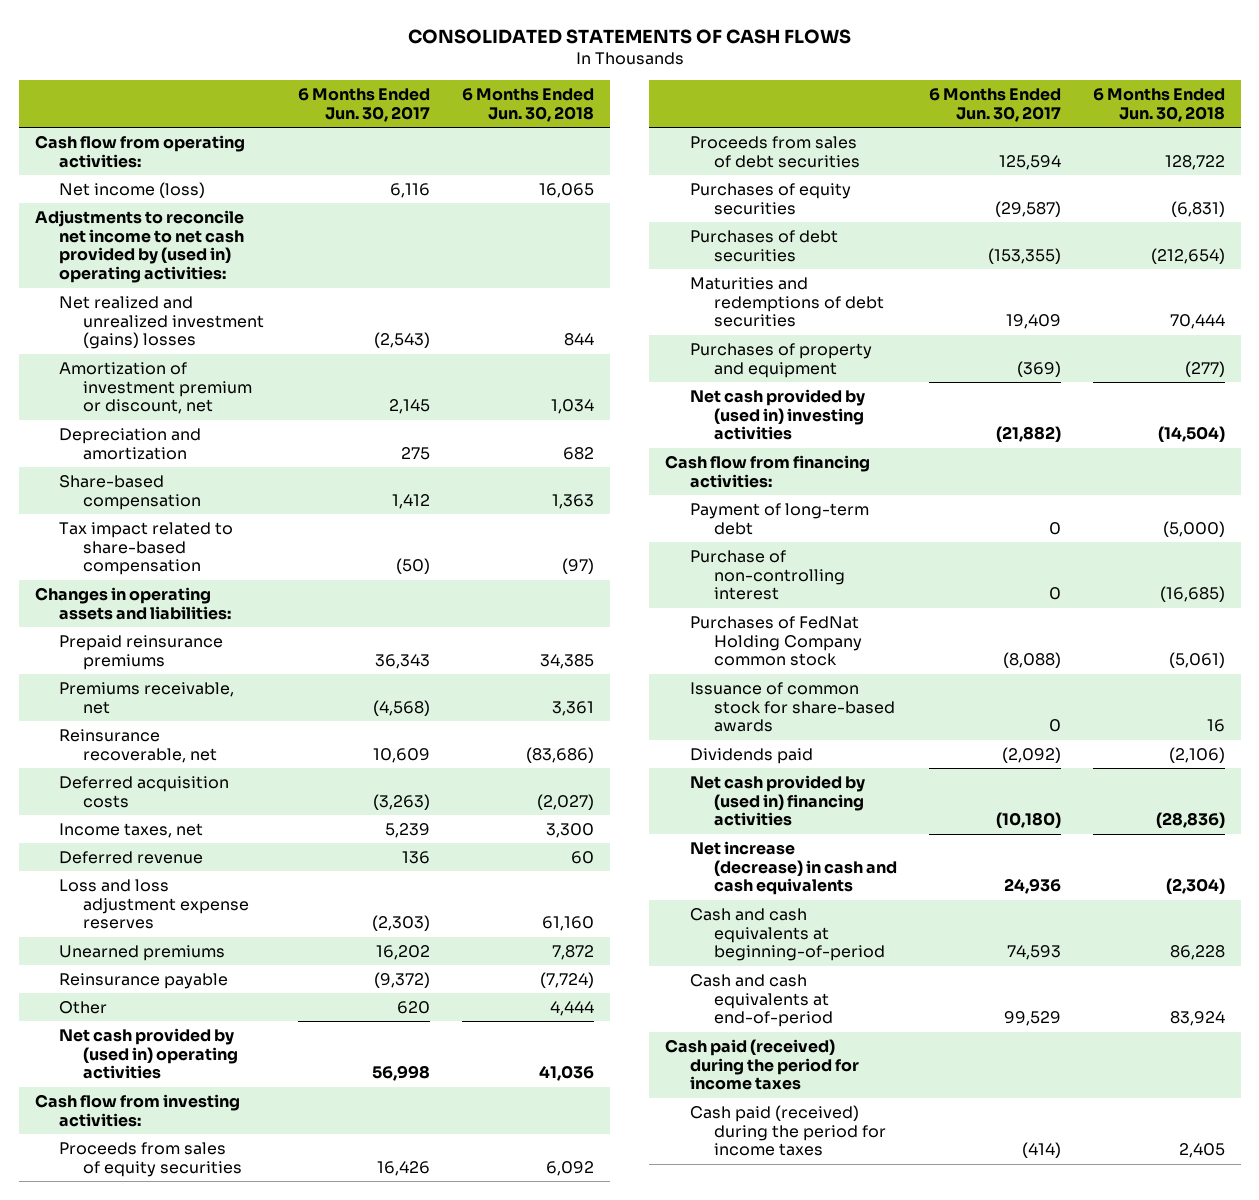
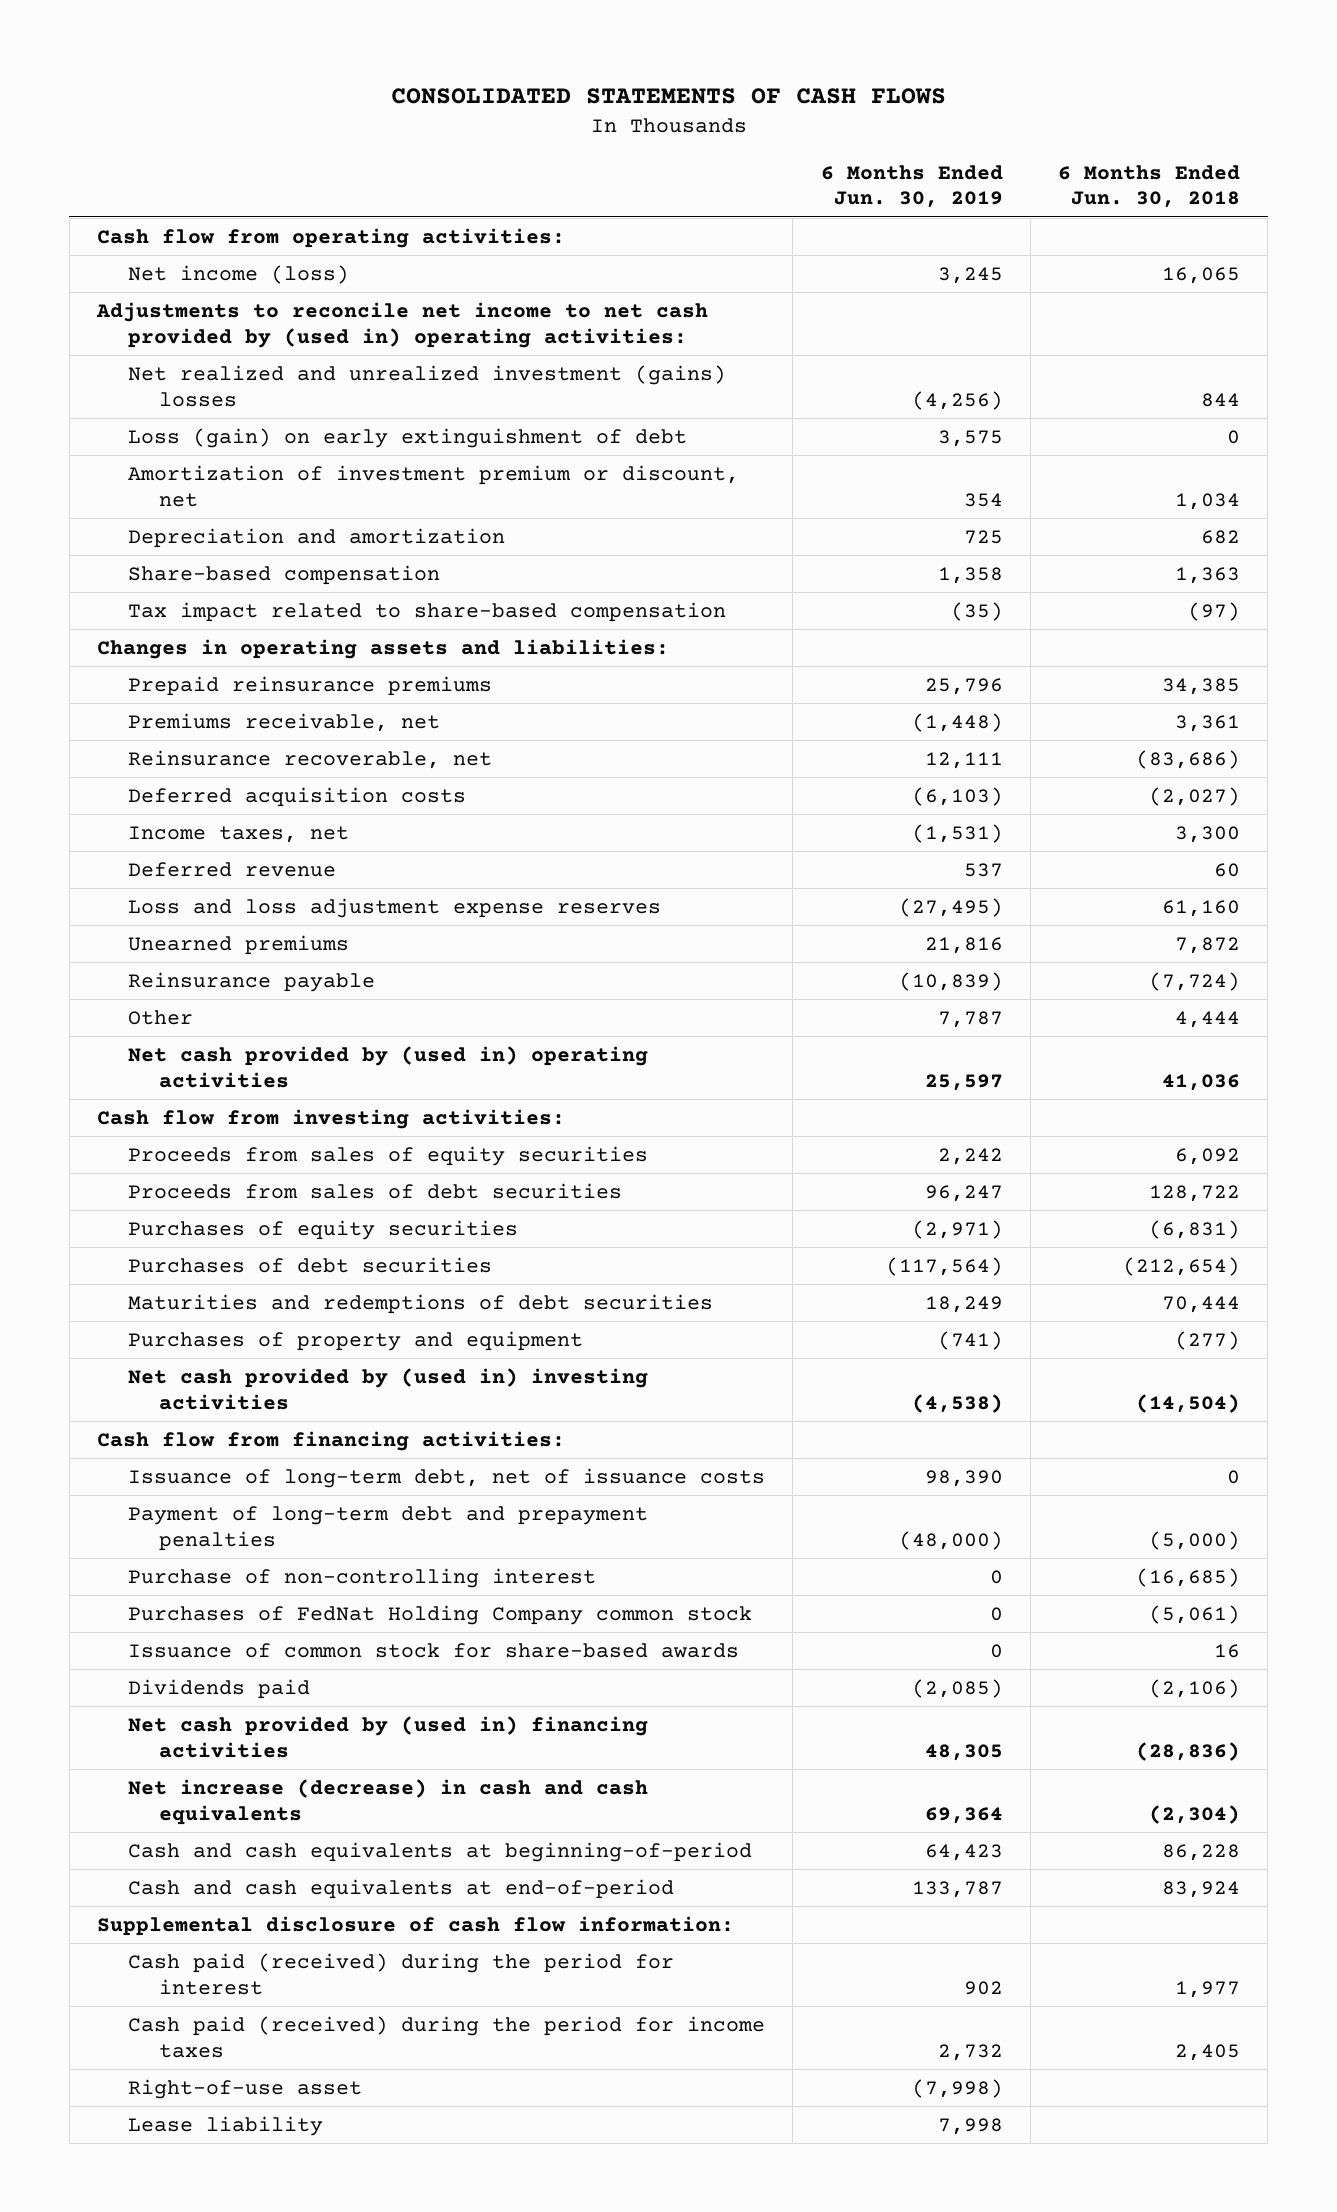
- | 6 Months Ended Jun. 30, 2017 | 6 Months Ended Jun. 30, 2018
+ | 6 Months Ended Jun. 30, 2019 | 6 Months Ended Jun. 30, 2018
+ Loss (gain) on early extinguishment of debt | 3,575 | 0
- Payment of long-term debt | 0 | (5,000)
+ Issuance of long-term debt, net of issuance costs | 98,390 | 0
+ Payment of long-term debt and prepayment penalties | (48,000) | (5,000)
- Cash paid (received) during the period for income taxes
+ Supplemental disclosure of cash flow information:
+ Cash paid (received) during the period for interest | 902 | 1,977
+ Right-of-use asset | (7,998) |
+ Lease liability | 7,998 |

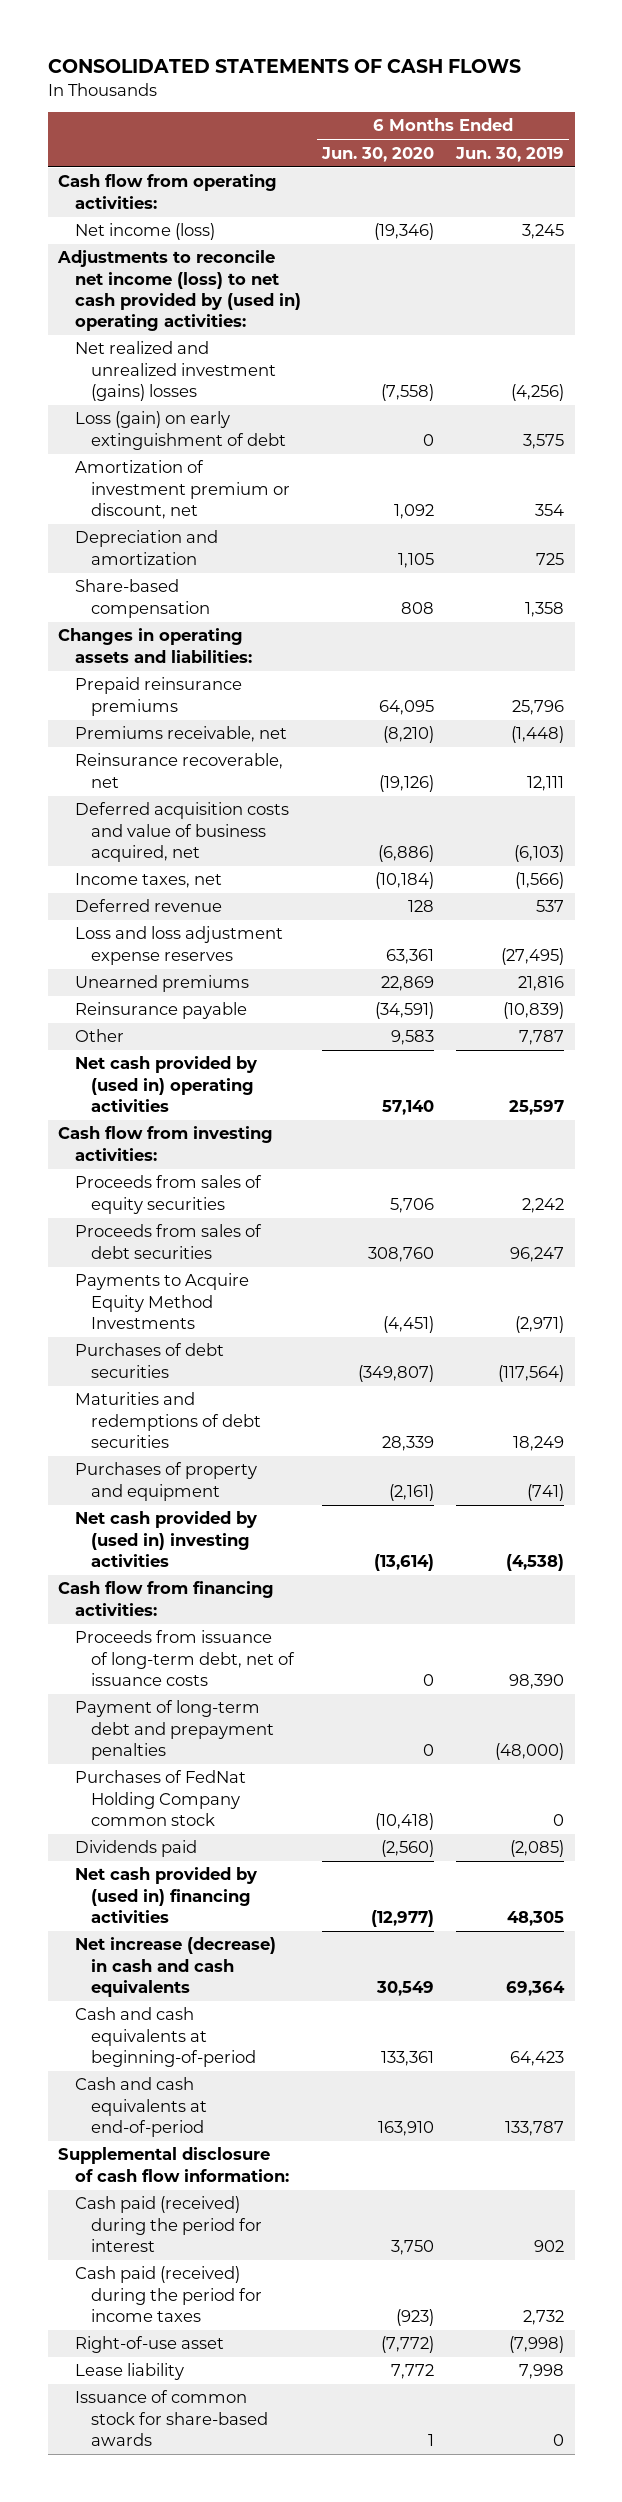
- | 6 Months Ended Jun. 30, 2019 | 6 Months Ended Jun. 30, 2018
+ | 6 Months Ended Jun. 30, 2020 | 6 Months Ended Jun. 30, 2019
- Adjustments to reconcile net income to net cash provided by (used in) operating activities:
+ Adjustments to reconcile net income (loss) to net cash provided by (used in) operating activities:
- Tax impact related to share-based compensation | (35) | (97)
- Deferred acquisition costs | (6,103) | (2,027)
- Income taxes, net | (1,531) | 3,300
+ Deferred acquisition costs and value of business acquired, net | (6,886) | (6,103)
+ Income taxes, net | (10,184) | (1,566)
- Purchases of equity securities | (2,971) | (6,831)
+ Payments to Acquire Equity Method Investments | (4,451) | (2,971)
- Issuance of long-term debt, net of issuance costs | 98,390 | 0
+ Proceeds from issuance of long-term debt, net of issuance costs | 0 | 98,390
- Purchase of non-controlling interest | 0 | (16,685)
moved down: Issuance of common stock for share-based awards | 1 | 0

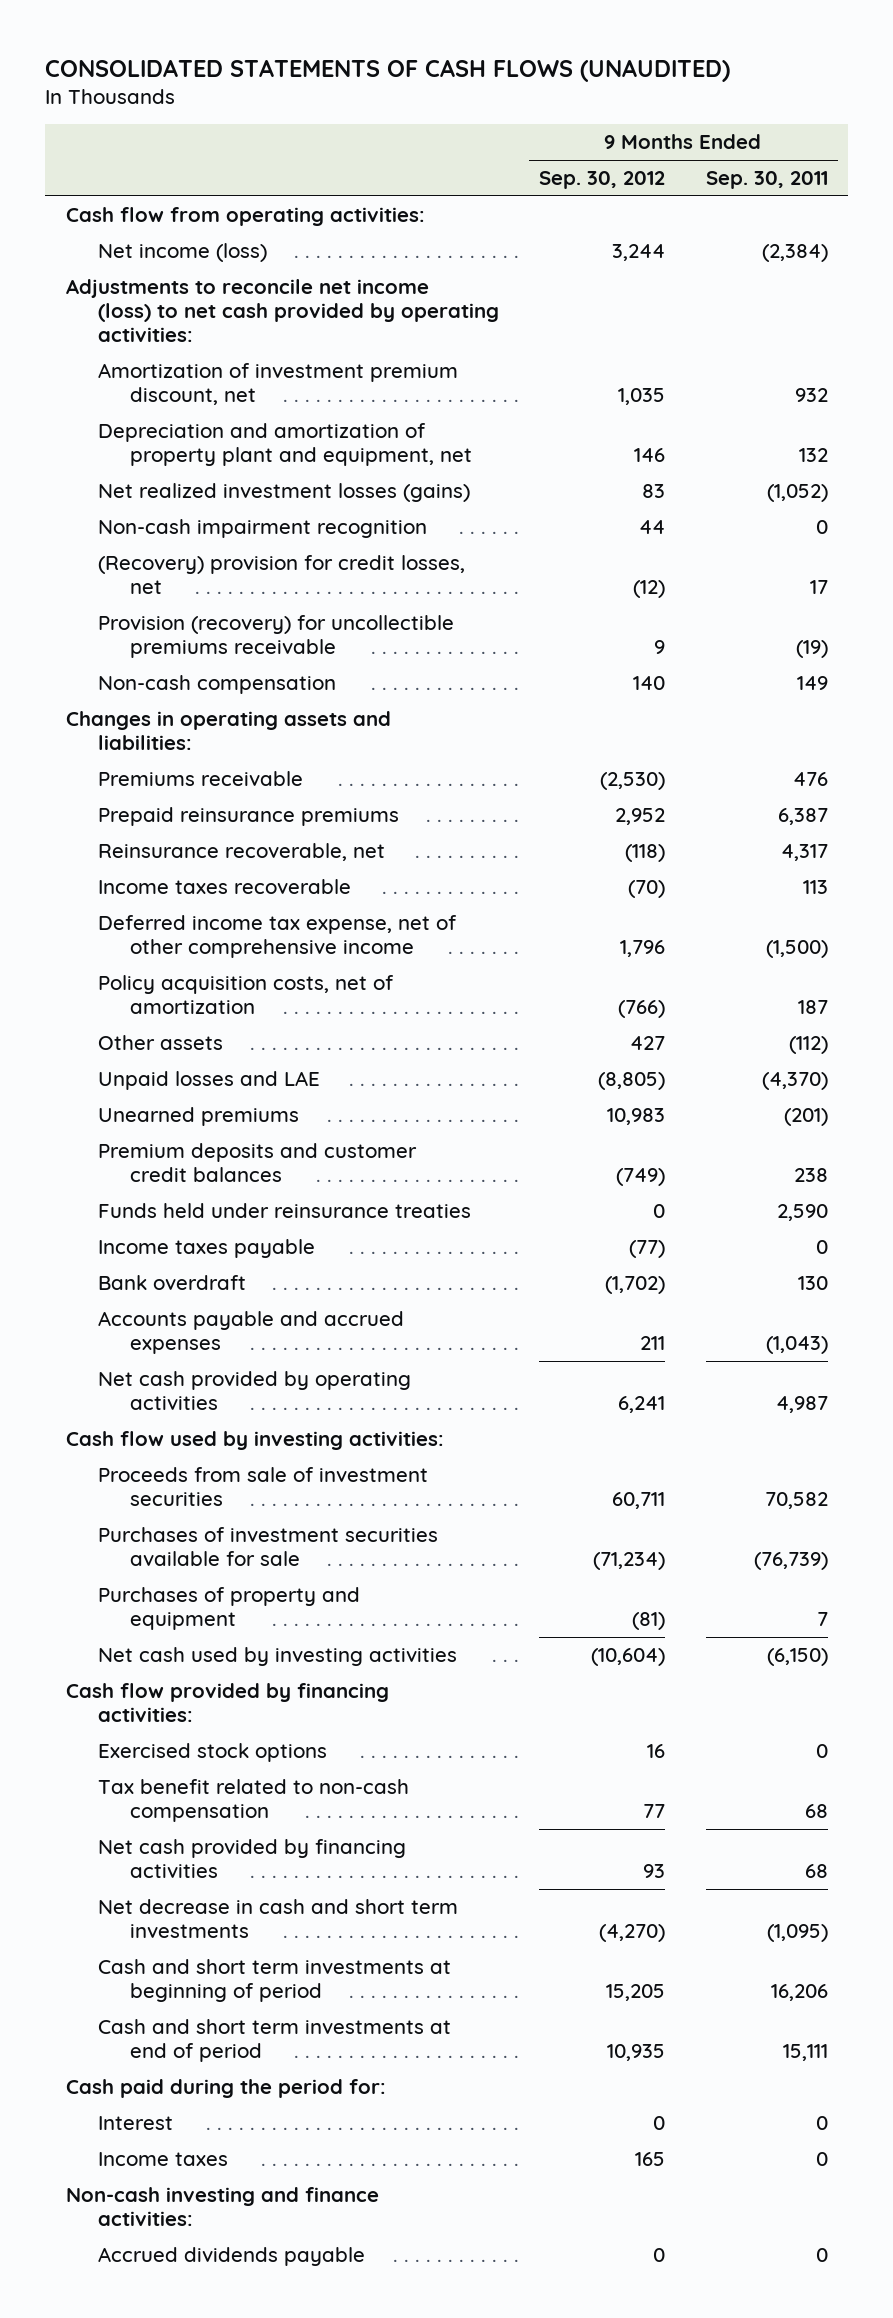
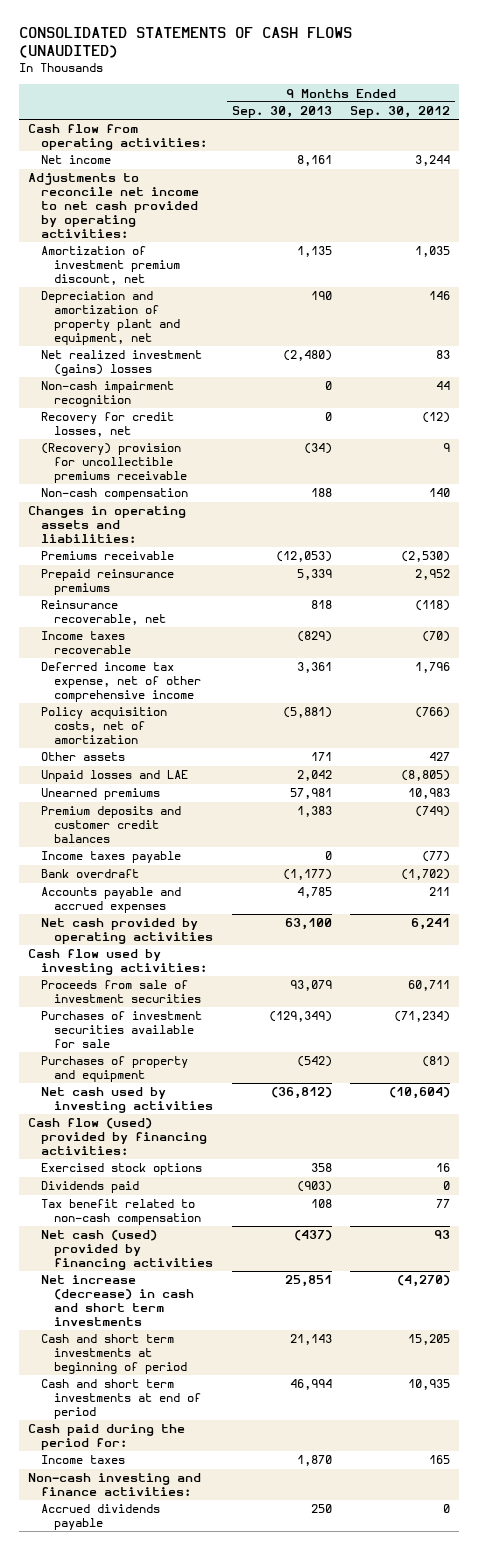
- | 9 Months Ended Sep. 30, 2012 | 9 Months Ended Sep. 30, 2011
+ | 9 Months Ended Sep. 30, 2013 | 9 Months Ended Sep. 30, 2012
- Net income (loss) | 3,244 | (2,384)
- Adjustments to reconcile net income (loss) to net cash provided by operating activities:
+ Net income | 8,161 | 3,244
+ Adjustments to reconcile net income to net cash provided by operating activities:
- Net realized investment losses (gains) | 83 | (1,052)
+ Net realized investment (gains) losses | (2,480) | 83
- (Recovery) provision for credit losses, net | (12) | 17
- Provision (recovery) for uncollectible premiums receivable | 9 | (19)
+ Recovery for credit losses, net | 0 | (12)
+ (Recovery) provision for uncollectible premiums receivable | (34) | 9
- Funds held under reinsurance treaties | 0 | 2,590
- Cash flow provided by financing activities:
+ Cash flow (used) provided by financing activities:
+ Dividends paid | (903) | 0
- Net cash provided by financing activities | 93 | 68
- Net decrease in cash and short term investments | (4,270) | (1,095)
+ Net cash (used) provided by financing activities | (437) | 93
+ Net increase (decrease) in cash and short term investments | 25,851 | (4,270)
- Interest | 0 | 0

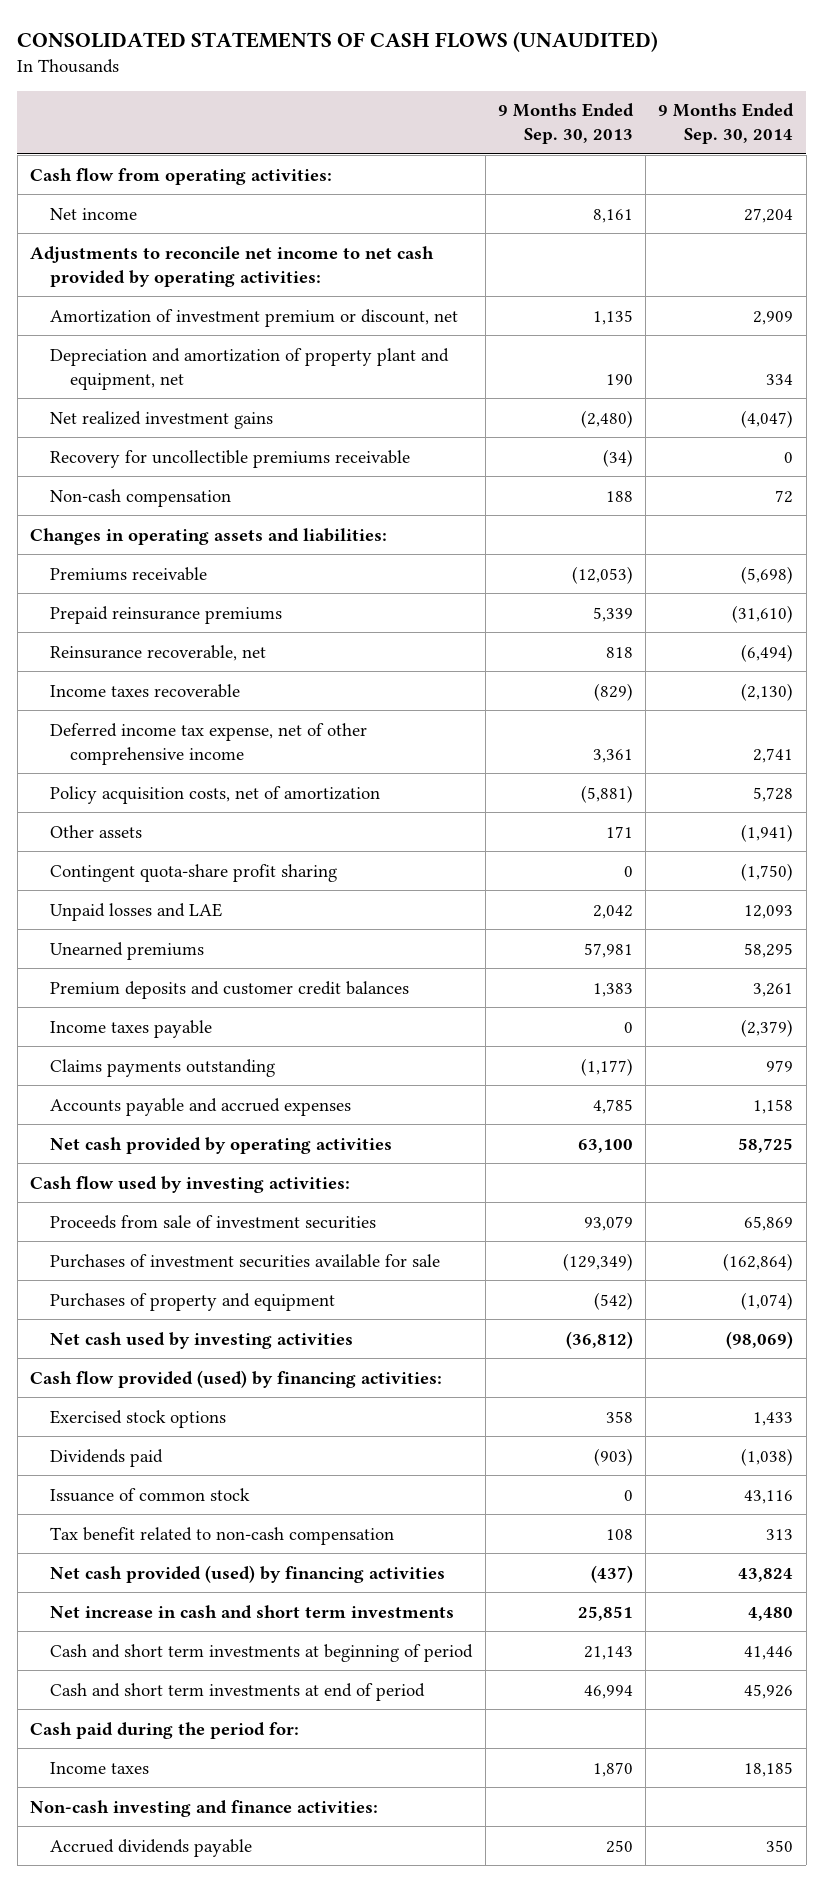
- | 9 Months Ended Sep. 30, 2013 | 9 Months Ended Sep. 30, 2012
+ | 9 Months Ended Sep. 30, 2013 | 9 Months Ended Sep. 30, 2014
- Amortization of investment premium discount, net | 1,135 | 1,035
+ Amortization of investment premium or discount, net | 1,135 | 2,909
- Net realized investment (gains) losses | (2,480) | 83
- Non-cash impairment recognition | 0 | 44
- Recovery for credit losses, net | 0 | (12)
- (Recovery) provision for uncollectible premiums receivable | (34) | 9
+ Net realized investment gains | (2,480) | (4,047)
+ Recovery for uncollectible premiums receivable | (34) | 0
+ Contingent quota-share profit sharing | 0 | (1,750)
- Bank overdraft | (1,177) | (1,702)
+ Claims payments outstanding | (1,177) | 979
- Cash flow (used) provided by financing activities:
+ Cash flow provided (used) by financing activities:
+ Issuance of common stock | 0 | 43,116
- Net cash (used) provided by financing activities | (437) | 93
- Net increase (decrease) in cash and short term investments | 25,851 | (4,270)
+ Net cash provided (used) by financing activities | (437) | 43,824
+ Net increase in cash and short term investments | 25,851 | 4,480

